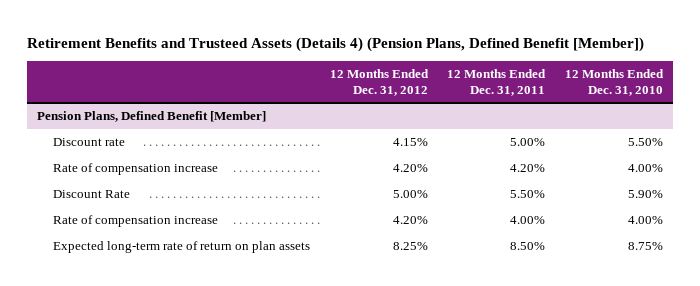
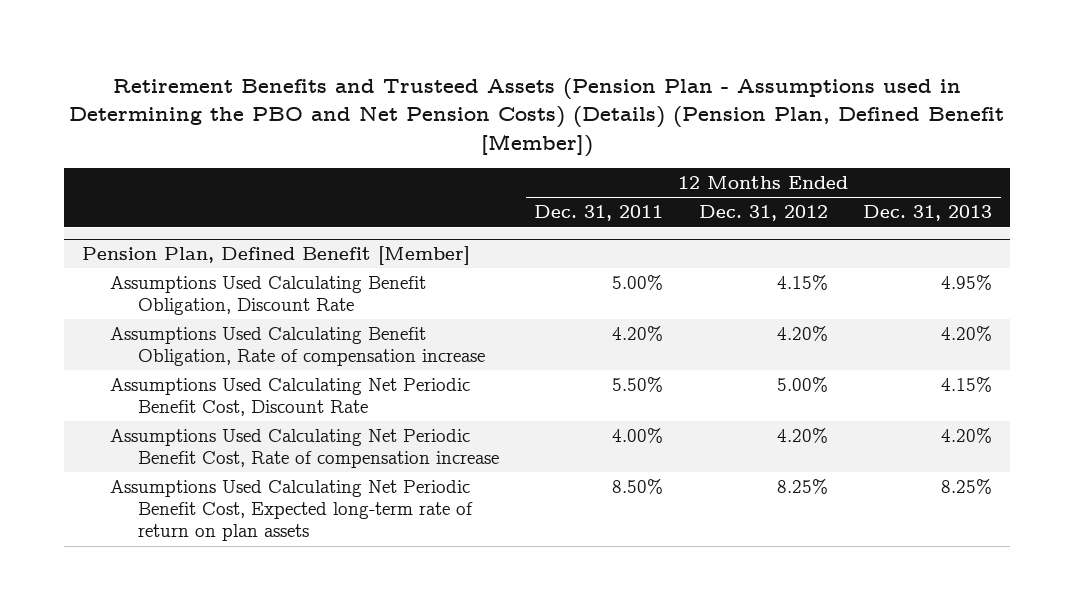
- Retirement Benefits and Trusteed Assets (Details 4) (Pension Plans, Defined Benefit [Member])
+ Retirement Benefits and Trusteed Assets (Pension Plan - Assumptions used in Determining the PBO and Net Pension Costs) (Details) (Pension Plan, Defined Benefit [Member])
- | 12 Months Ended Dec. 31, 2012 | 12 Months Ended Dec. 31, 2011 | 12 Months Ended Dec. 31, 2010
+ | 12 Months Ended Dec. 31, 2011 | 12 Months Ended Dec. 31, 2012 | 12 Months Ended Dec. 31, 2013
- Pension Plans, Defined Benefit [Member]
- Discount rate | 4.15% | 5.00% | 5.50%
- Rate of compensation increase | 4.20% | 4.20% | 4.00%
- Discount Rate | 5.00% | 5.50% | 5.90%
- Rate of compensation increase | 4.20% | 4.00% | 4.00%
- Expected long-term rate of return on plan assets | 8.25% | 8.50% | 8.75%
+ Pension Plan, Defined Benefit [Member]
+ Assumptions Used Calculating Benefit Obligation, Discount Rate | 5.00% | 4.15% | 4.95%
+ Assumptions Used Calculating Benefit Obligation, Rate of compensation increase | 4.20% | 4.20% | 4.20%
+ Assumptions Used Calculating Net Periodic Benefit Cost, Discount Rate | 5.50% | 5.00% | 4.15%
+ Assumptions Used Calculating Net Periodic Benefit Cost, Rate of compensation increase | 4.00% | 4.20% | 4.20%
+ Assumptions Used Calculating Net Periodic Benefit Cost, Expected long-term rate of return on plan assets | 8.50% | 8.25% | 8.25%

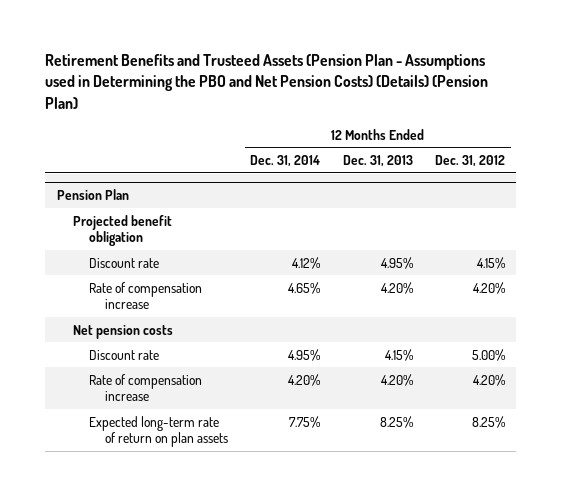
- Retirement Benefits and Trusteed Assets (Pension Plan - Assumptions used in Determining the PBO and Net Pension Costs) (Details) (Pension Plan, Defined Benefit [Member])
+ Retirement Benefits and Trusteed Assets (Pension Plan - Assumptions used in Determining the PBO and Net Pension Costs) (Details) (Pension Plan)
- | 12 Months Ended Dec. 31, 2011 | 12 Months Ended Dec. 31, 2012 | 12 Months Ended Dec. 31, 2013
+ | 12 Months Ended Dec. 31, 2014 | 12 Months Ended Dec. 31, 2013 | 12 Months Ended Dec. 31, 2012
- Pension Plan, Defined Benefit [Member]
- Assumptions Used Calculating Benefit Obligation, Discount Rate | 5.00% | 4.15% | 4.95%
- Assumptions Used Calculating Benefit Obligation, Rate of compensation increase | 4.20% | 4.20% | 4.20%
- Assumptions Used Calculating Net Periodic Benefit Cost, Discount Rate | 5.50% | 5.00% | 4.15%
- Assumptions Used Calculating Net Periodic Benefit Cost, Rate of compensation increase | 4.00% | 4.20% | 4.20%
- Assumptions Used Calculating Net Periodic Benefit Cost, Expected long-term rate of return on plan assets | 8.50% | 8.25% | 8.25%
+ Pension Plan
+ Projected benefit obligation
+ Discount rate | 4.12% | 4.95% | 4.15%
+ Rate of compensation increase | 4.65% | 4.20% | 4.20%
+ Net pension costs
+ Discount rate | 4.95% | 4.15% | 5.00%
+ Rate of compensation increase | 4.20% | 4.20% | 4.20%
+ Expected long-term rate of return on plan assets | 7.75% | 8.25% | 8.25%

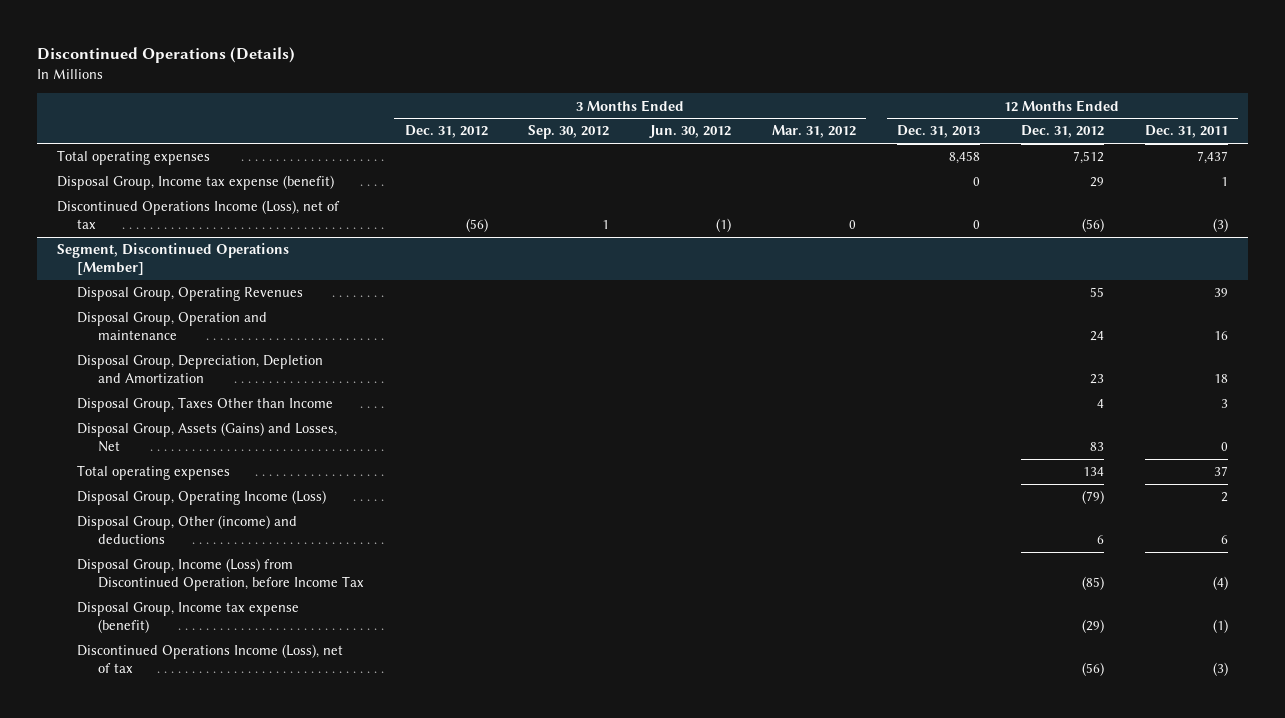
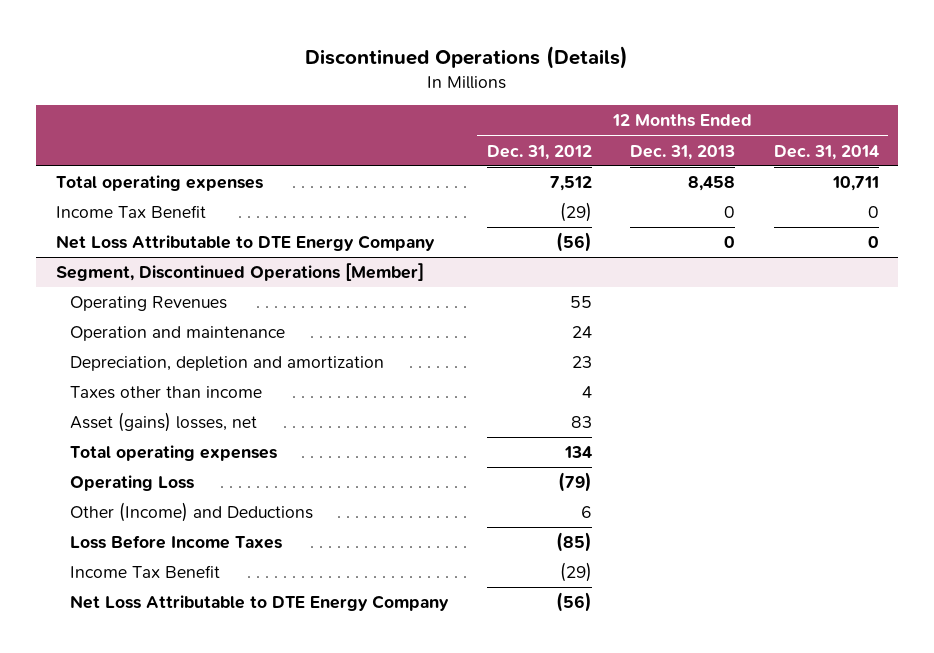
- | 3 Months Ended Dec. 31, 2012 | 3 Months Ended Sep. 30, 2012 | 3 Months Ended Jun. 30, 2012 | 3 Months Ended Mar. 31, 2012 | 12 Months Ended Dec. 31, 2013 | 12 Months Ended Dec. 31, 2012 | 12 Months Ended Dec. 31, 2011
+ | 12 Months Ended Dec. 31, 2012 | 12 Months Ended Dec. 31, 2013 | 12 Months Ended Dec. 31, 2014
- Disposal Group, Income tax expense (benefit) | | | | | 0 | 29 | 1
- Discontinued Operations Income (Loss), net of tax | (56) | 1 | (1) | 0 | 0 | (56) | (3)
+ Income Tax Benefit | (29) | 0 | 0
+ Net Loss Attributable to DTE Energy Company | (56) | 0 | 0
@ Segment, Discontinued Operations [Member]
- Disposal Group, Operating Revenues | | | | | | 55 | 39
- Disposal Group, Operation and maintenance | | | | | | 24 | 16
- Disposal Group, Depreciation, Depletion and Amortization | | | | | | 23 | 18
- Disposal Group, Taxes Other than Income | | | | | | 4 | 3
- Disposal Group, Assets (Gains) and Losses, Net | | | | | | 83 | 0
+ Operating Revenues | 55 | |
+ Operation and maintenance | 24 | |
+ Depreciation, depletion and amortization | 23 | |
+ Taxes other than income | 4 | |
+ Asset (gains) losses, net | 83 | |
- Disposal Group, Operating Income (Loss) | | | | | | (79) | 2
- Disposal Group, Other (income) and deductions | | | | | | 6 | 6
- Disposal Group, Income (Loss) from Discontinued Operation, before Income Tax | | | | | | (85) | (4)
- Disposal Group, Income tax expense (benefit) | | | | | | (29) | (1)
- Discontinued Operations Income (Loss), net of tax | | | | | | (56) | (3)
+ Operating Loss | (79) | |
+ Other (Income) and Deductions | 6 | |
+ Loss Before Income Taxes | (85) | |
+ Income Tax Benefit | (29) | |
+ Net Loss Attributable to DTE Energy Company | (56) | |

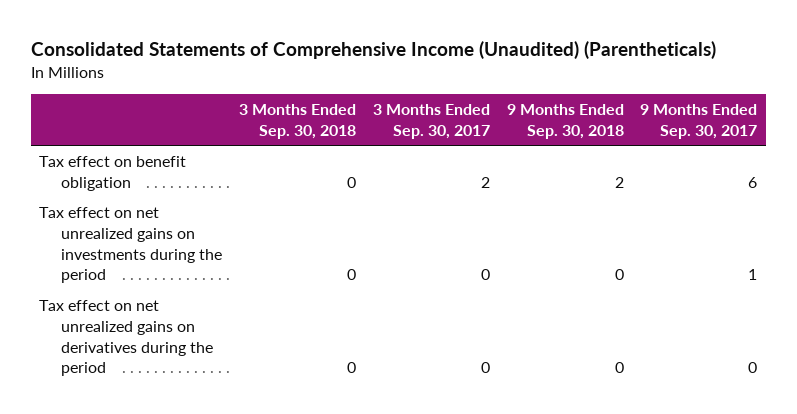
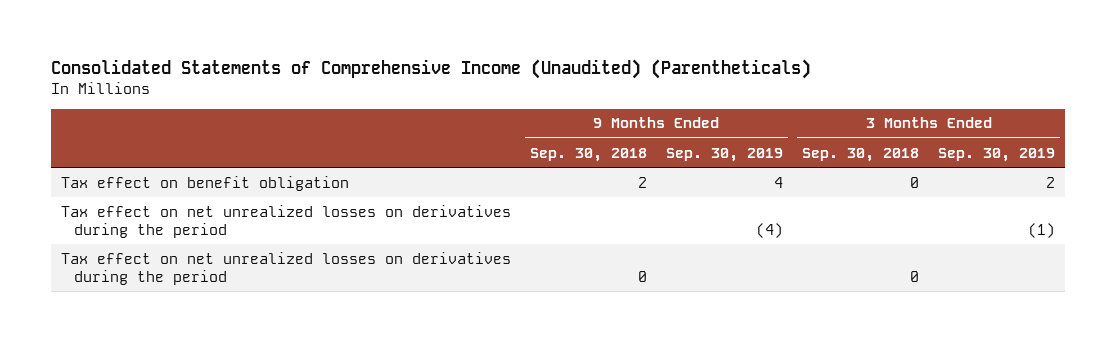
- | 3 Months Ended Sep. 30, 2018 | 3 Months Ended Sep. 30, 2017 | 9 Months Ended Sep. 30, 2018 | 9 Months Ended Sep. 30, 2017
+ | 9 Months Ended Sep. 30, 2018 | 9 Months Ended Sep. 30, 2019 | 3 Months Ended Sep. 30, 2018 | 3 Months Ended Sep. 30, 2019
- Tax effect on net unrealized gains on investments during the period | 0 | 0 | 0 | 1
- Tax effect on net unrealized gains on derivatives during the period | 0 | 0 | 0 | 0
+ Tax effect on net unrealized losses on derivatives during the period | | (4) | | (1)
+ Tax effect on net unrealized losses on derivatives during the period | 0 | | 0 |

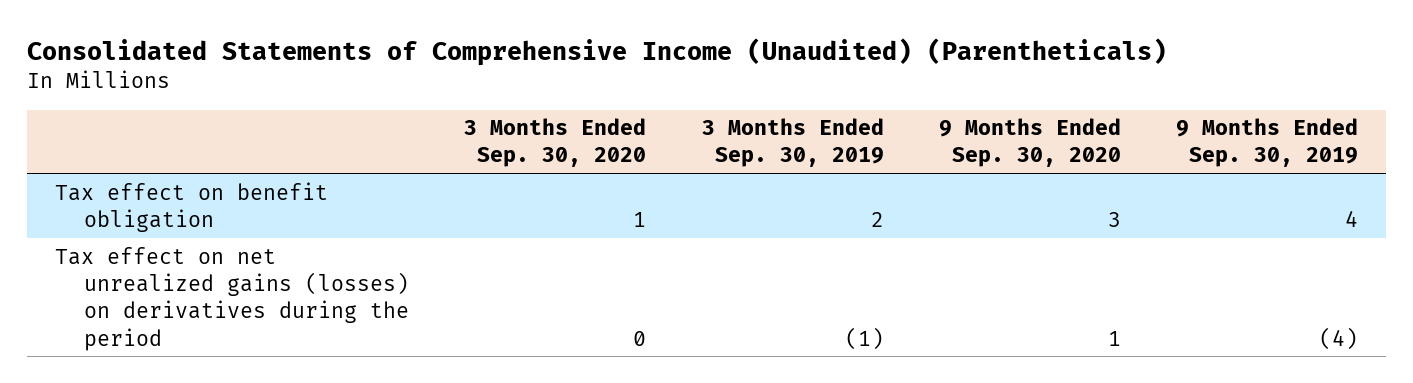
- | 9 Months Ended Sep. 30, 2018 | 9 Months Ended Sep. 30, 2019 | 3 Months Ended Sep. 30, 2018 | 3 Months Ended Sep. 30, 2019
+ | 3 Months Ended Sep. 30, 2020 | 3 Months Ended Sep. 30, 2019 | 9 Months Ended Sep. 30, 2020 | 9 Months Ended Sep. 30, 2019
- Tax effect on net unrealized losses on derivatives during the period | | (4) | | (1)
- Tax effect on net unrealized losses on derivatives during the period | 0 | | 0 |
+ Tax effect on net unrealized gains (losses) on derivatives during the period | 0 | (1) | 1 | (4)

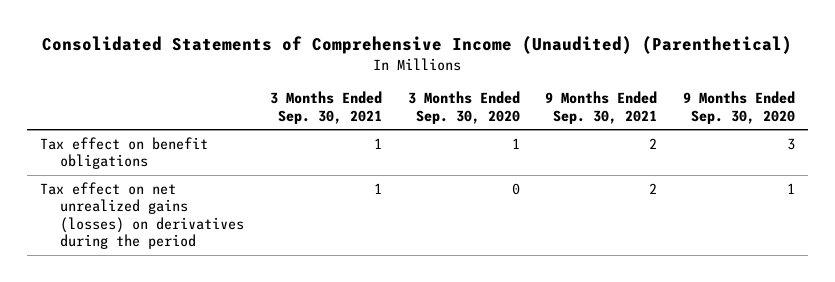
- Consolidated Statements of Comprehensive Income (Unaudited) (Parentheticals)
+ Consolidated Statements of Comprehensive Income (Unaudited) (Parenthetical)
- | 3 Months Ended Sep. 30, 2020 | 3 Months Ended Sep. 30, 2019 | 9 Months Ended Sep. 30, 2020 | 9 Months Ended Sep. 30, 2019
+ | 3 Months Ended Sep. 30, 2021 | 3 Months Ended Sep. 30, 2020 | 9 Months Ended Sep. 30, 2021 | 9 Months Ended Sep. 30, 2020
- Tax effect on benefit obligation | 1 | 2 | 3 | 4
+ Tax effect on benefit obligations | 1 | 1 | 2 | 3

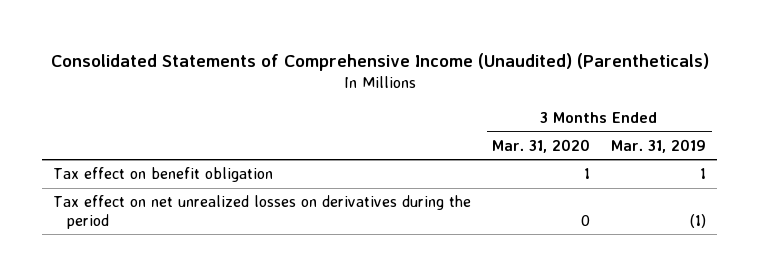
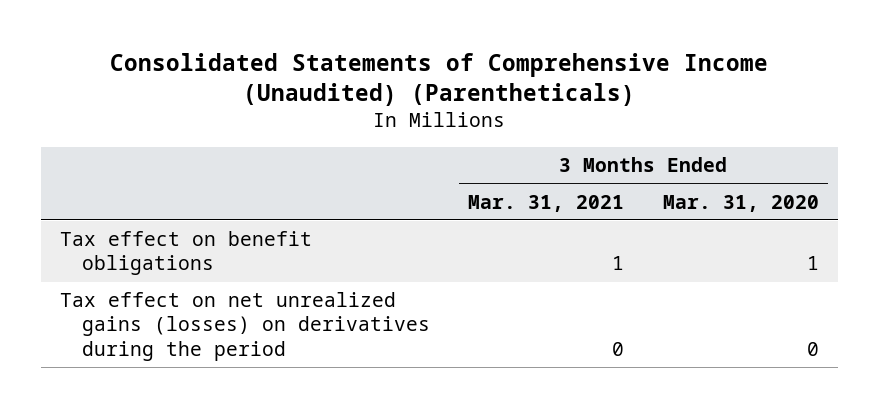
- | 3 Months Ended Mar. 31, 2020 | 3 Months Ended Mar. 31, 2019
+ | 3 Months Ended Mar. 31, 2021 | 3 Months Ended Mar. 31, 2020
- Tax effect on benefit obligation | 1 | 1
- Tax effect on net unrealized losses on derivatives during the period | 0 | (1)
+ Tax effect on benefit obligations | 1 | 1
+ Tax effect on net unrealized gains (losses) on derivatives during the period | 0 | 0

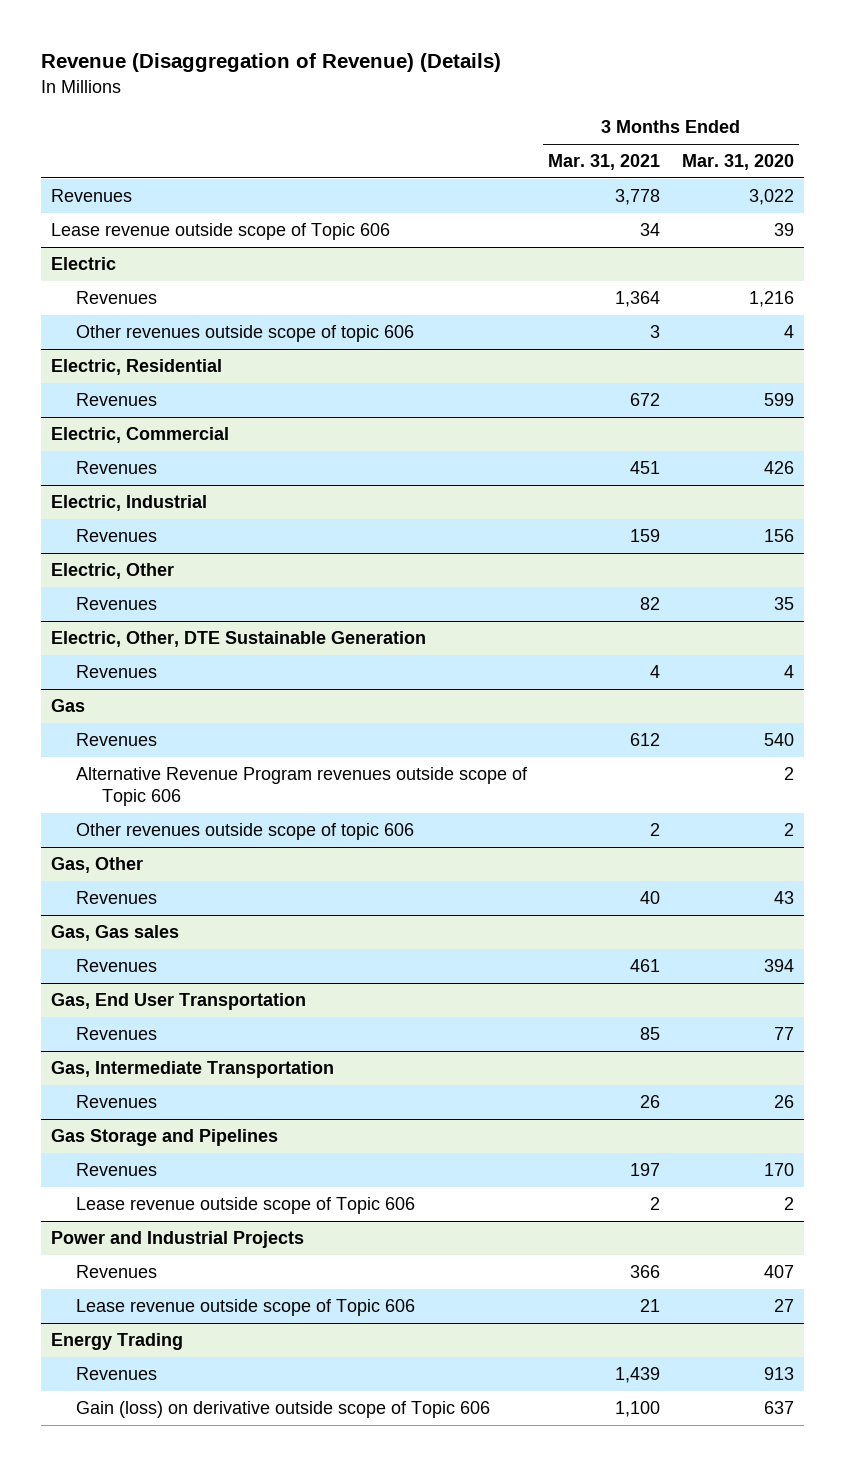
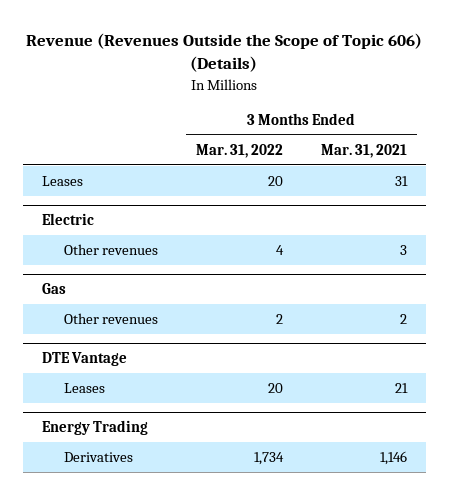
- Revenue (Disaggregation of Revenue) (Details)
+ Revenue (Revenues Outside the Scope of Topic 606) (Details)
- | 3 Months Ended Mar. 31, 2021 | 3 Months Ended Mar. 31, 2020
+ | 3 Months Ended Mar. 31, 2022 | 3 Months Ended Mar. 31, 2021
- Revenues | 3,778 | 3,022
- Lease revenue outside scope of Topic 606 | 34 | 39
+ Leases | 20 | 31
@ Electric
- Revenues | 1,364 | 1,216
- Other revenues outside scope of topic 606 | 3 | 4
- Electric, Residential
- Revenues | 672 | 599
- Electric, Commercial
- Revenues | 451 | 426
- Electric, Industrial
- Revenues | 159 | 156
- Electric, Other
- Revenues | 82 | 35
- Electric, Other, DTE Sustainable Generation
- Revenues | 4 | 4
@ Electric
+ Other revenues | 4 | 3
@ Gas
- Revenues | 612 | 540
- Alternative Revenue Program revenues outside scope of Topic 606 | | 2
- Other revenues outside scope of topic 606 | 2 | 2
- Gas, Other
- Revenues | 40 | 43
- Gas, Gas sales
- Revenues | 461 | 394
- Gas, End User Transportation
- Revenues | 85 | 77
- Gas, Intermediate Transportation
- Revenues | 26 | 26
- Gas Storage and Pipelines
- Revenues | 197 | 170
- Lease revenue outside scope of Topic 606 | 2 | 2
- Power and Industrial Projects
- Revenues | 366 | 407
- Lease revenue outside scope of Topic 606 | 21 | 27
@ Gas
+ Other revenues | 2 | 2
+ DTE Vantage
+ Leases | 20 | 21
@ Energy Trading
- Revenues | 1,439 | 913
- Gain (loss) on derivative outside scope of Topic 606 | 1,100 | 637
+ Derivatives | 1,734 | 1,146

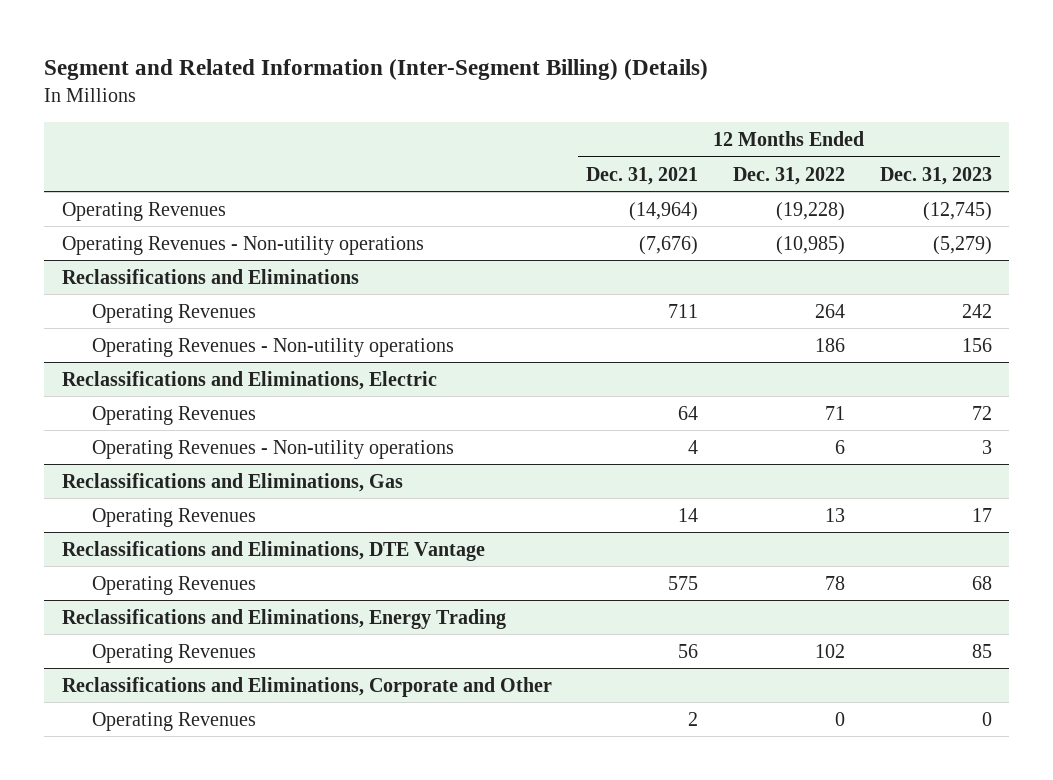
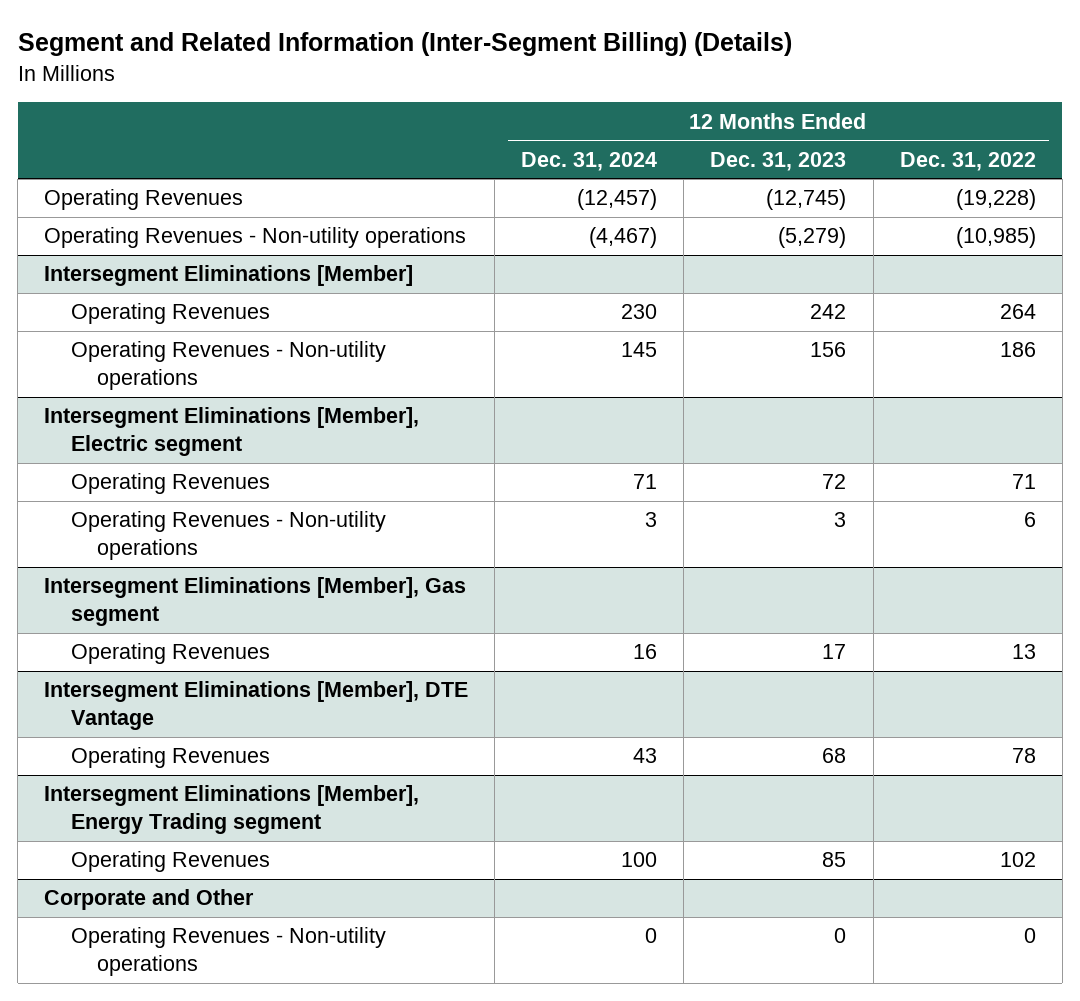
- | 12 Months Ended Dec. 31, 2021 | 12 Months Ended Dec. 31, 2022 | 12 Months Ended Dec. 31, 2023
+ | 12 Months Ended Dec. 31, 2024 | 12 Months Ended Dec. 31, 2023 | 12 Months Ended Dec. 31, 2022
- Reclassifications and Eliminations
+ Intersegment Eliminations [Member]
- Reclassifications and Eliminations, Electric
+ Intersegment Eliminations [Member], Electric segment
- Reclassifications and Eliminations, Gas
+ Intersegment Eliminations [Member], Gas segment
- Reclassifications and Eliminations, DTE Vantage
+ Intersegment Eliminations [Member], DTE Vantage
- Reclassifications and Eliminations, Energy Trading
+ Intersegment Eliminations [Member], Energy Trading segment
- Reclassifications and Eliminations, Corporate and Other
- Operating Revenues | 2 | 0 | 0
+ Corporate and Other
+ Operating Revenues - Non-utility operations | 0 | 0 | 0

